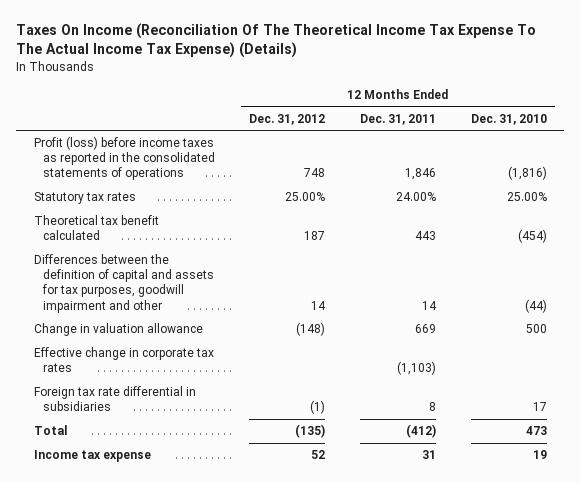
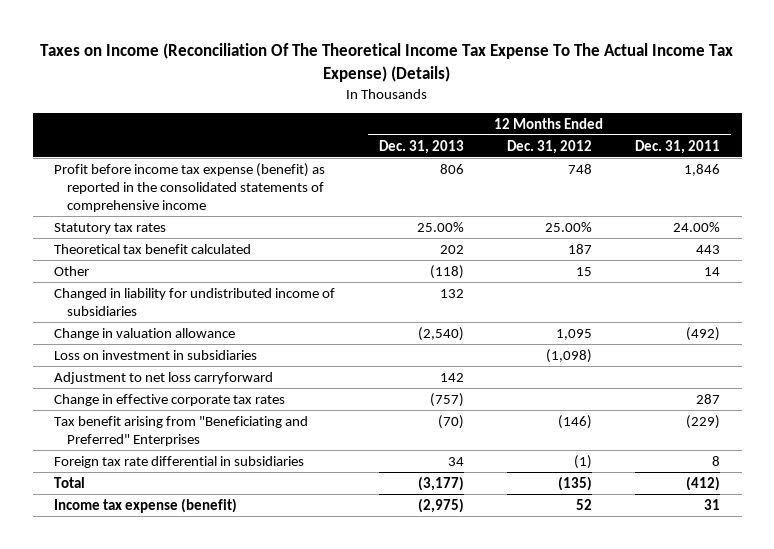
- Taxes On Income (Reconciliation Of The Theoretical Income Tax Expense To The Actual Income Tax Expense) (Details)
+ Taxes on Income (Reconciliation Of The Theoretical Income Tax Expense To The Actual Income Tax Expense) (Details)
- | 12 Months Ended Dec. 31, 2012 | 12 Months Ended Dec. 31, 2011 | 12 Months Ended Dec. 31, 2010
+ | 12 Months Ended Dec. 31, 2013 | 12 Months Ended Dec. 31, 2012 | 12 Months Ended Dec. 31, 2011
- Profit (loss) before income taxes as reported in the consolidated statements of operations | 748 | 1,846 | (1,816)
+ Profit before income tax expense (benefit) as reported in the consolidated statements of comprehensive income | 806 | 748 | 1,846
- Differences between the definition of capital and assets for tax purposes, goodwill impairment and other | 14 | 14 | (44)
- Change in valuation allowance | (148) | 669 | 500
- Effective change in corporate tax rates | | (1,103) |
+ Other | (118) | 15 | 14
+ Changed in liability for undistributed income of subsidiaries | 132 | |
+ Change in valuation allowance | (2,540) | 1,095 | (492)
+ Loss on investment in subsidiaries | | (1,098) |
+ Adjustment to net loss carryforward | 142 | |
+ Change in effective corporate tax rates | (757) | | 287
+ Tax benefit arising from "Beneficiating and Preferred" Enterprises | (70) | (146) | (229)
- Income tax expense | 52 | 31 | 19
+ Income tax expense (benefit) | (2,975) | 52 | 31

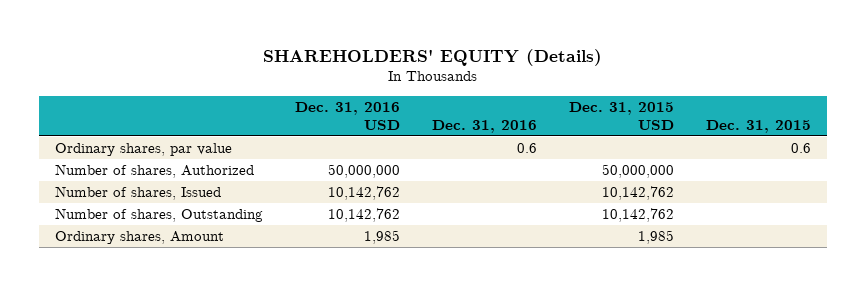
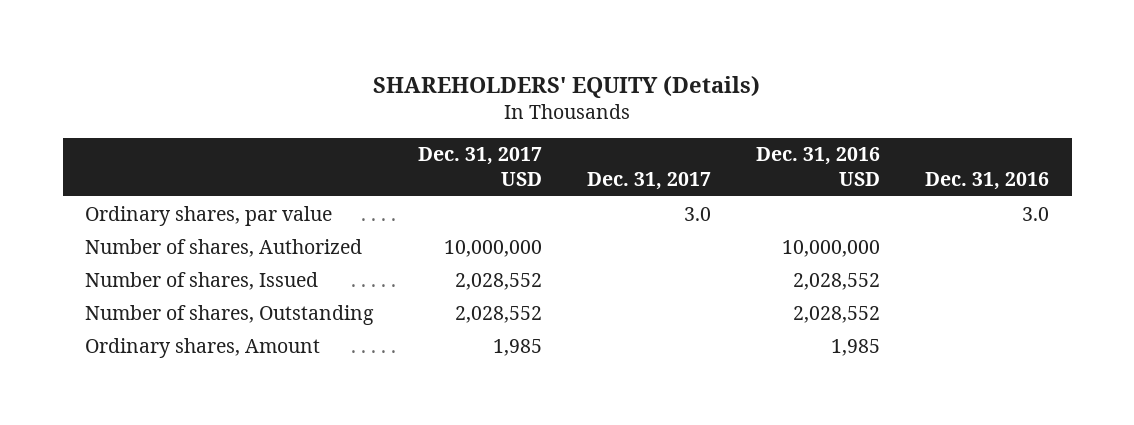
- | Dec. 31, 2016 USD | Dec. 31, 2016 | Dec. 31, 2015 USD | Dec. 31, 2015
+ | Dec. 31, 2017 USD | Dec. 31, 2017 | Dec. 31, 2016 USD | Dec. 31, 2016
- Ordinary shares, par value | | 0.6 | | 0.6
- Number of shares, Authorized | 50,000,000 | | 50,000,000 |
- Number of shares, Issued | 10,142,762 | | 10,142,762 |
- Number of shares, Outstanding | 10,142,762 | | 10,142,762 |
+ Ordinary shares, par value | | 3.0 | | 3.0
+ Number of shares, Authorized | 10,000,000 | | 10,000,000 |
+ Number of shares, Issued | 2,028,552 | | 2,028,552 |
+ Number of shares, Outstanding | 2,028,552 | | 2,028,552 |

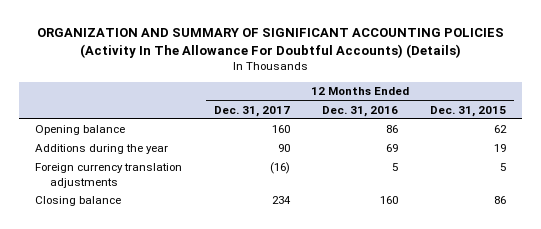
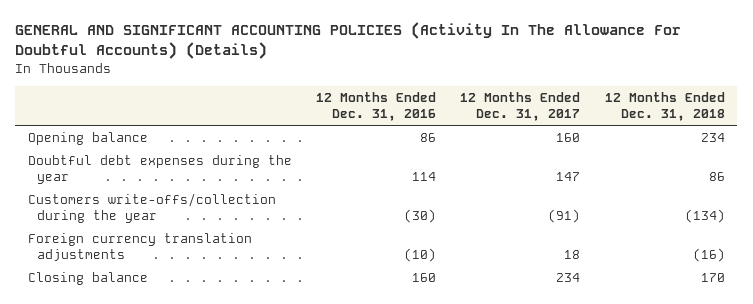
- ORGANIZATION AND SUMMARY OF SIGNIFICANT ACCOUNTING POLICIES (Activity In The Allowance For Doubtful Accounts) (Details)
+ GENERAL AND SIGNIFICANT ACCOUNTING POLICIES (Activity In The Allowance For Doubtful Accounts) (Details)
- | 12 Months Ended Dec. 31, 2017 | 12 Months Ended Dec. 31, 2016 | 12 Months Ended Dec. 31, 2015
+ | 12 Months Ended Dec. 31, 2016 | 12 Months Ended Dec. 31, 2017 | 12 Months Ended Dec. 31, 2018
- Additions during the year | 90 | 69 | 19
- Foreign currency translation adjustments | (16) | 5 | 5
+ Doubtful debt expenses during the year | 114 | 147 | 86
+ Customers write-offs/collection during the year | (30) | (91) | (134)
+ Foreign currency translation adjustments | (10) | 18 | (16)

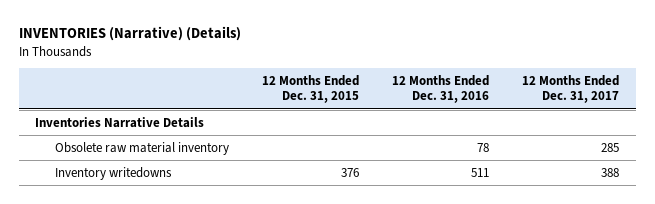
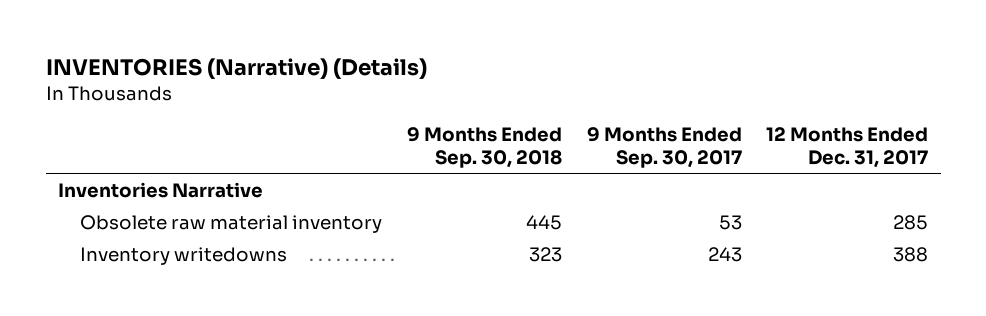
- | 12 Months Ended Dec. 31, 2015 | 12 Months Ended Dec. 31, 2016 | 12 Months Ended Dec. 31, 2017
+ | 9 Months Ended Sep. 30, 2018 | 9 Months Ended Sep. 30, 2017 | 12 Months Ended Dec. 31, 2017
- Inventories Narrative Details
+ Inventories Narrative

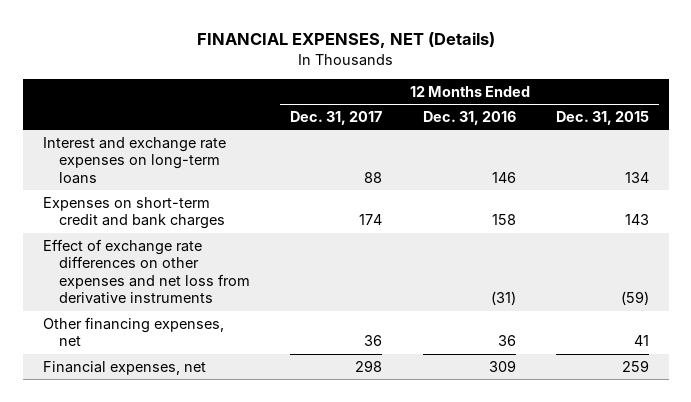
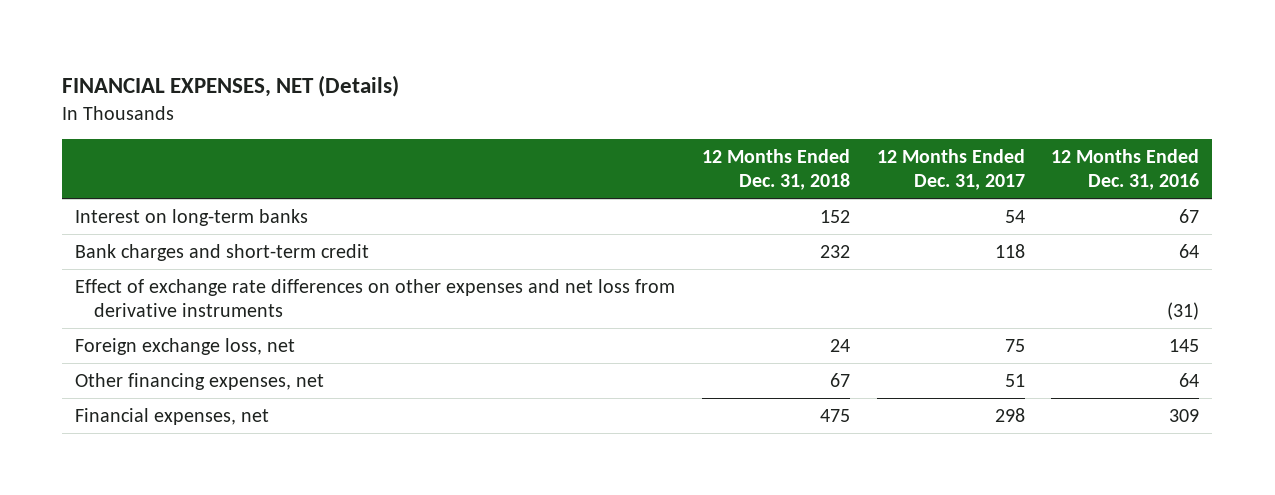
- | 12 Months Ended Dec. 31, 2017 | 12 Months Ended Dec. 31, 2016 | 12 Months Ended Dec. 31, 2015
+ | 12 Months Ended Dec. 31, 2018 | 12 Months Ended Dec. 31, 2017 | 12 Months Ended Dec. 31, 2016
- Interest and exchange rate expenses on long-term loans | 88 | 146 | 134
- Expenses on short-term credit and bank charges | 174 | 158 | 143
+ Interest on long-term banks | 152 | 54 | 67
+ Bank charges and short-term credit | 232 | 118 | 64
- Other financing expenses, net | 36 | 36 | 41
+ Foreign exchange loss, net | 24 | 75 | 145
+ Other financing expenses, net | 67 | 51 | 64

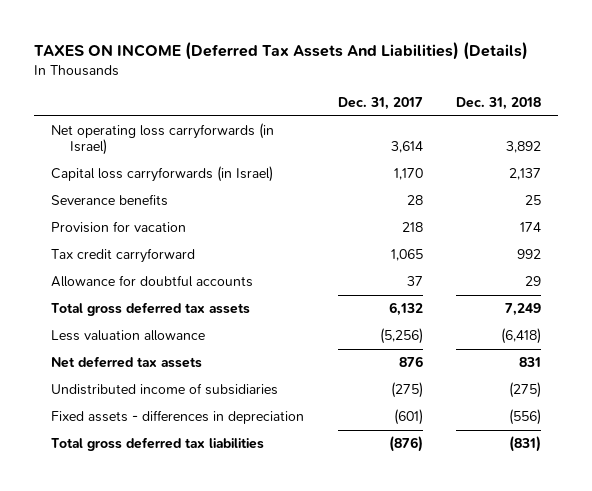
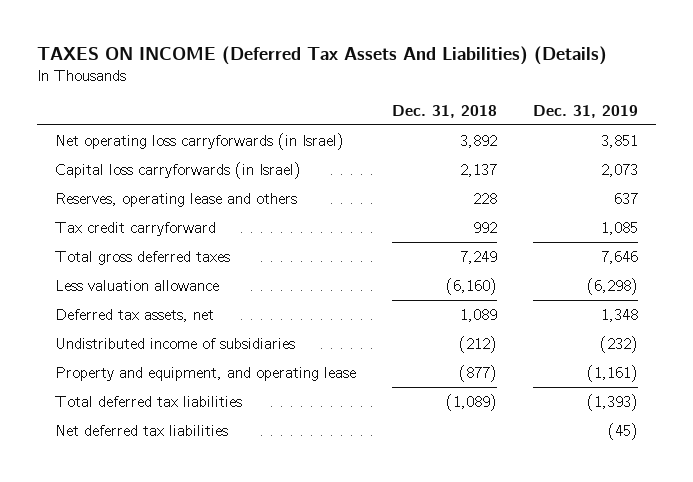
- | Dec. 31, 2017 | Dec. 31, 2018
+ | Dec. 31, 2018 | Dec. 31, 2019
- Severance benefits | 28 | 25
- Provision for vacation | 218 | 174
+ Reserves, operating lease and others | 228 | 637
- Allowance for doubtful accounts | 37 | 29
- Total gross deferred tax assets | 6,132 | 7,249
- Less valuation allowance | (5,256) | (6,418)
- Net deferred tax assets | 876 | 831
- Undistributed income of subsidiaries | (275) | (275)
- Fixed assets - differences in depreciation | (601) | (556)
- Total gross deferred tax liabilities | (876) | (831)
+ Total gross deferred taxes | 7,249 | 7,646
+ Less valuation allowance | (6,160) | (6,298)
+ Deferred tax assets, net | 1,089 | 1,348
+ Undistributed income of subsidiaries | (212) | (232)
+ Property and equipment, and operating lease | (877) | (1,161)
+ Total deferred tax liabilities | (1,089) | (1,393)
+ Net deferred tax liabilities | | (45)

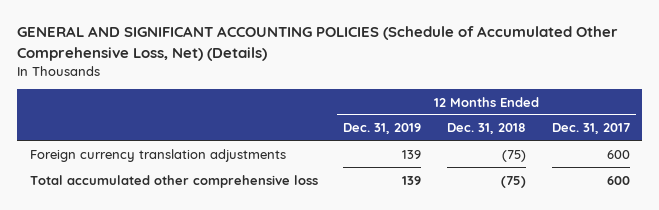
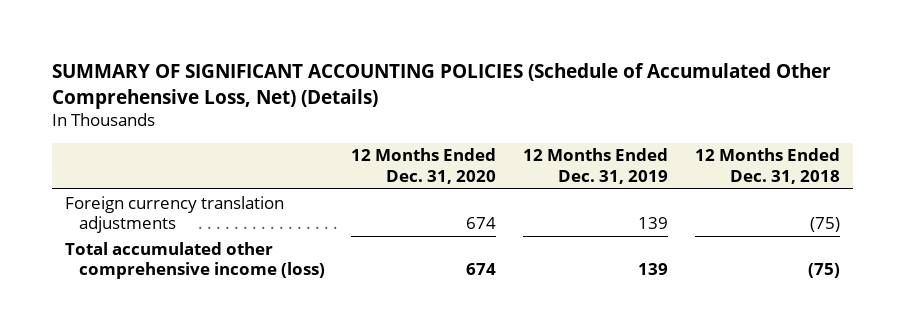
- GENERAL AND SIGNIFICANT ACCOUNTING POLICIES (Schedule of Accumulated Other Comprehensive Loss, Net) (Details)
+ SUMMARY OF SIGNIFICANT ACCOUNTING POLICIES (Schedule of Accumulated Other Comprehensive Loss, Net) (Details)
- | 12 Months Ended Dec. 31, 2019 | 12 Months Ended Dec. 31, 2018 | 12 Months Ended Dec. 31, 2017
+ | 12 Months Ended Dec. 31, 2020 | 12 Months Ended Dec. 31, 2019 | 12 Months Ended Dec. 31, 2018
- Total accumulated other comprehensive loss | 139 | (75) | 600
+ Total accumulated other comprehensive income (loss) | 674 | 139 | (75)

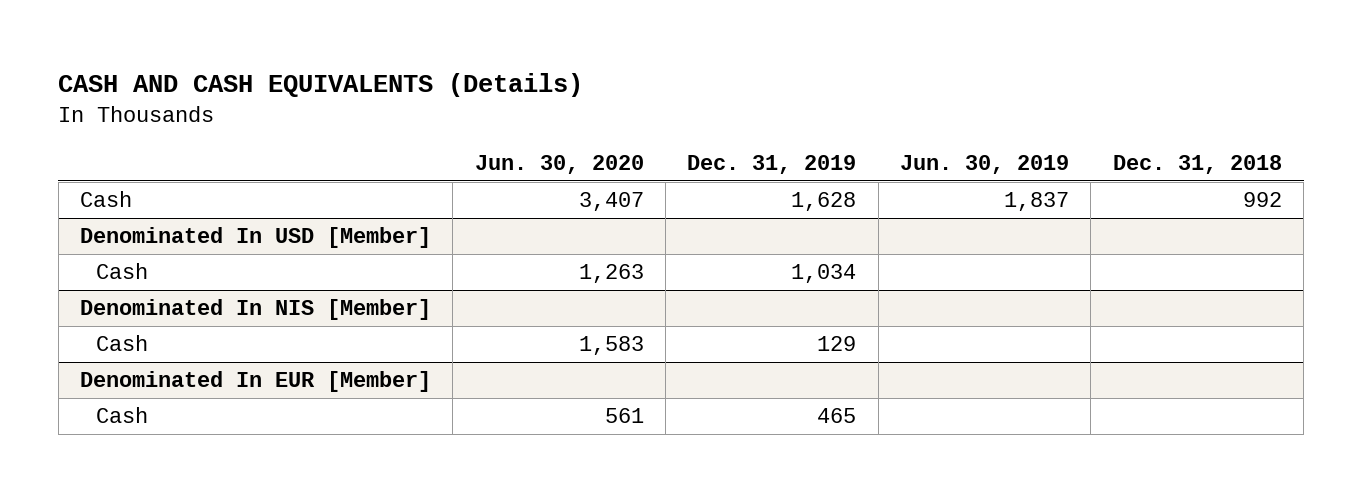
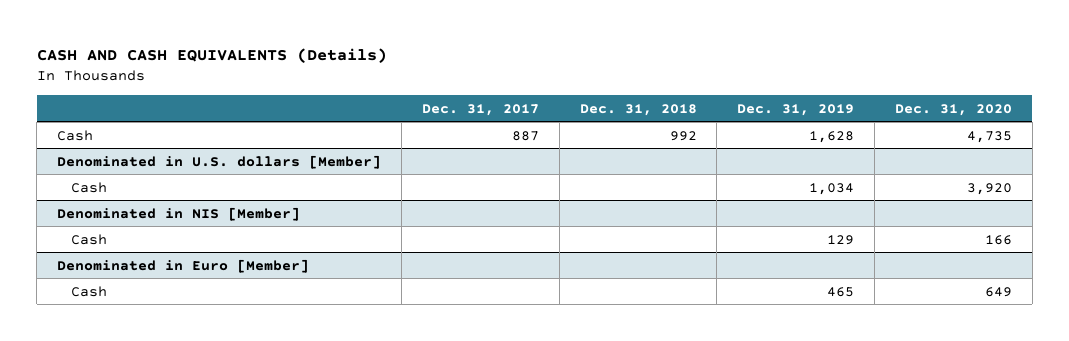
- | Jun. 30, 2020 | Dec. 31, 2019 | Jun. 30, 2019 | Dec. 31, 2018
+ | Dec. 31, 2017 | Dec. 31, 2018 | Dec. 31, 2019 | Dec. 31, 2020
- Denominated In USD [Member]
+ Denominated in U.S. dollars [Member]
- Denominated In NIS [Member]
+ Denominated in NIS [Member]
- Denominated In EUR [Member]
+ Denominated in Euro [Member]

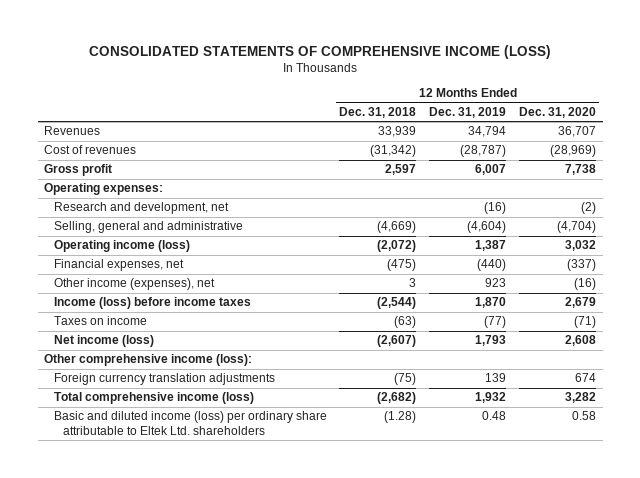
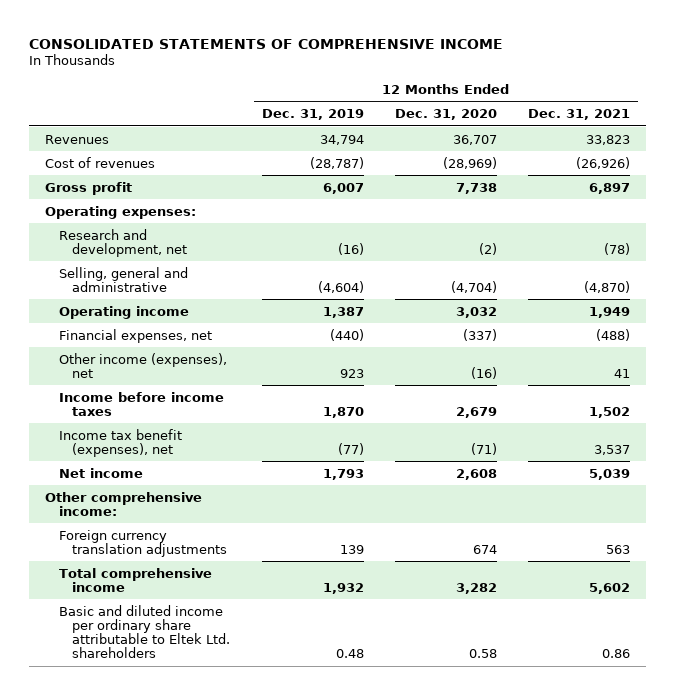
- CONSOLIDATED STATEMENTS OF COMPREHENSIVE INCOME (LOSS)
+ CONSOLIDATED STATEMENTS OF COMPREHENSIVE INCOME
- | 12 Months Ended Dec. 31, 2018 | 12 Months Ended Dec. 31, 2019 | 12 Months Ended Dec. 31, 2020
+ | 12 Months Ended Dec. 31, 2019 | 12 Months Ended Dec. 31, 2020 | 12 Months Ended Dec. 31, 2021
- Operating income (loss) | (2,072) | 1,387 | 3,032
+ Operating income | 1,387 | 3,032 | 1,949
- Income (loss) before income taxes | (2,544) | 1,870 | 2,679
- Taxes on income | (63) | (77) | (71)
- Net income (loss) | (2,607) | 1,793 | 2,608
- Other comprehensive income (loss):
+ Income before income taxes | 1,870 | 2,679 | 1,502
+ Income tax benefit (expenses), net | (77) | (71) | 3,537
+ Net income | 1,793 | 2,608 | 5,039
+ Other comprehensive income:
- Total comprehensive income (loss) | (2,682) | 1,932 | 3,282
- Basic and diluted income (loss) per ordinary share attributable to Eltek Ltd. shareholders | (1.28) | 0.48 | 0.58
+ Total comprehensive income | 1,932 | 3,282 | 5,602
+ Basic and diluted income per ordinary share attributable to Eltek Ltd. shareholders | 0.48 | 0.58 | 0.86

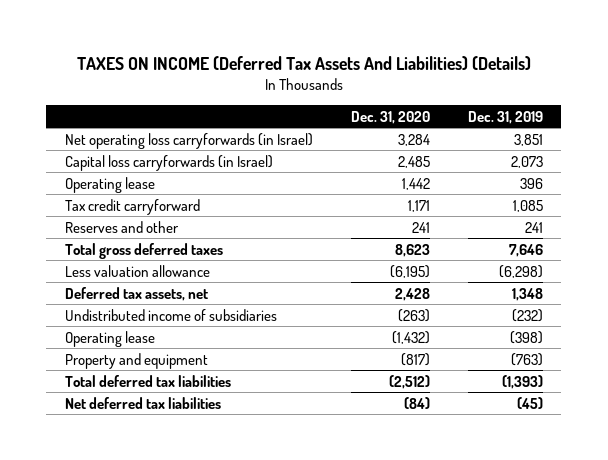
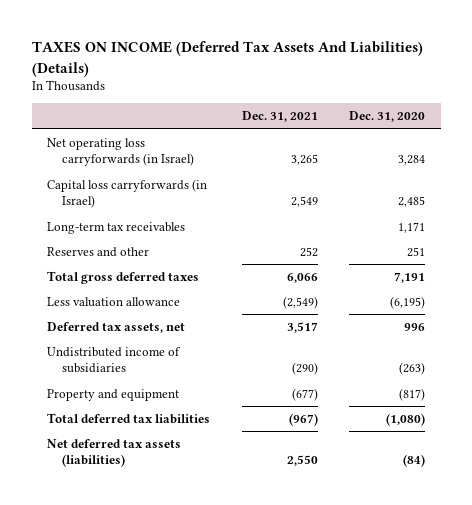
- | Dec. 31, 2020 | Dec. 31, 2019
+ | Dec. 31, 2021 | Dec. 31, 2020
- Operating lease | 1,442 | 396
- Tax credit carryforward | 1,171 | 1,085
- Reserves and other | 241 | 241
- Total gross deferred taxes | 8,623 | 7,646
+ Long-term tax receivables | | 1,171
+ Reserves and other | 252 | 251
+ Total gross deferred taxes | 6,066 | 7,191
- Deferred tax assets, net | 2,428 | 1,348
+ Deferred tax assets, net | 3,517 | 996
- Operating lease | (1,432) | (398)
- Total deferred tax liabilities | (2,512) | (1,393)
- Net deferred tax liabilities | (84) | (45)
+ Total deferred tax liabilities | (967) | (1,080)
+ Net deferred tax assets (liabilities) | 2,550 | (84)

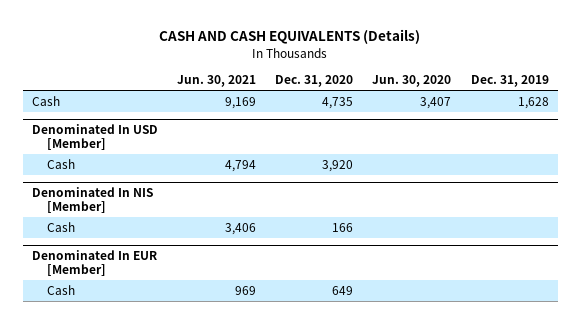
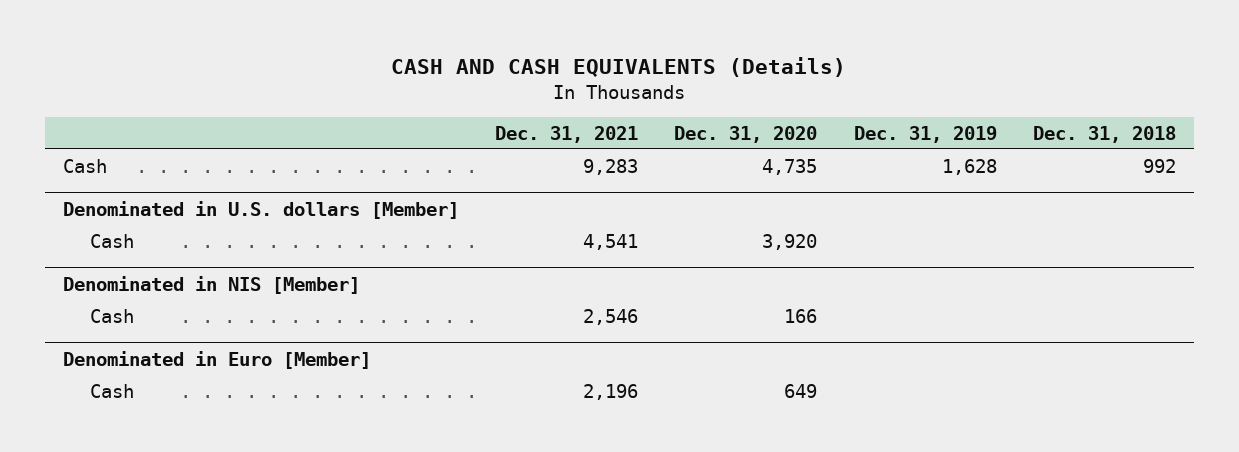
- | Jun. 30, 2021 | Dec. 31, 2020 | Jun. 30, 2020 | Dec. 31, 2019
+ | Dec. 31, 2021 | Dec. 31, 2020 | Dec. 31, 2019 | Dec. 31, 2018
- Denominated In USD [Member]
+ Denominated in U.S. dollars [Member]
- Denominated In NIS [Member]
+ Denominated in NIS [Member]
- Denominated In EUR [Member]
+ Denominated in Euro [Member]

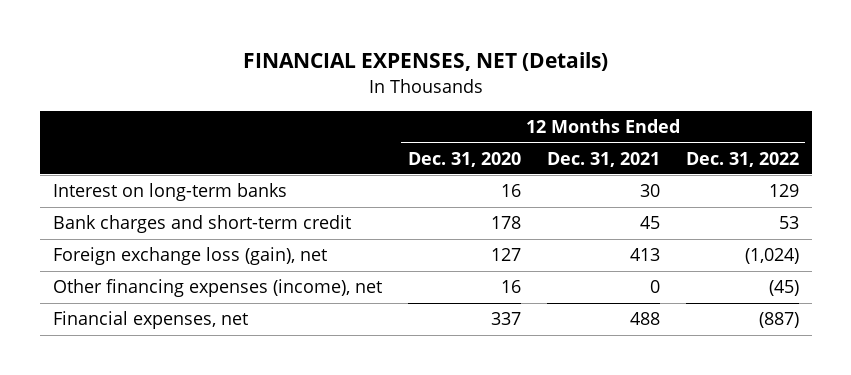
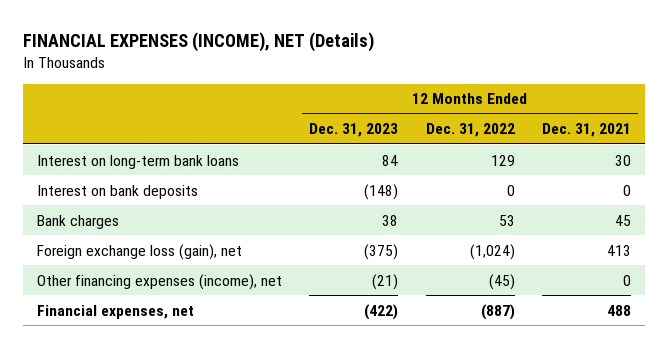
- FINANCIAL EXPENSES, NET (Details)
+ FINANCIAL EXPENSES (INCOME), NET (Details)
- | 12 Months Ended Dec. 31, 2020 | 12 Months Ended Dec. 31, 2021 | 12 Months Ended Dec. 31, 2022
+ | 12 Months Ended Dec. 31, 2023 | 12 Months Ended Dec. 31, 2022 | 12 Months Ended Dec. 31, 2021
- Interest on long-term banks | 16 | 30 | 129
- Bank charges and short-term credit | 178 | 45 | 53
+ Interest on long-term bank loans | 84 | 129 | 30
+ Interest on bank deposits | (148) | 0 | 0
+ Bank charges | 38 | 53 | 45

